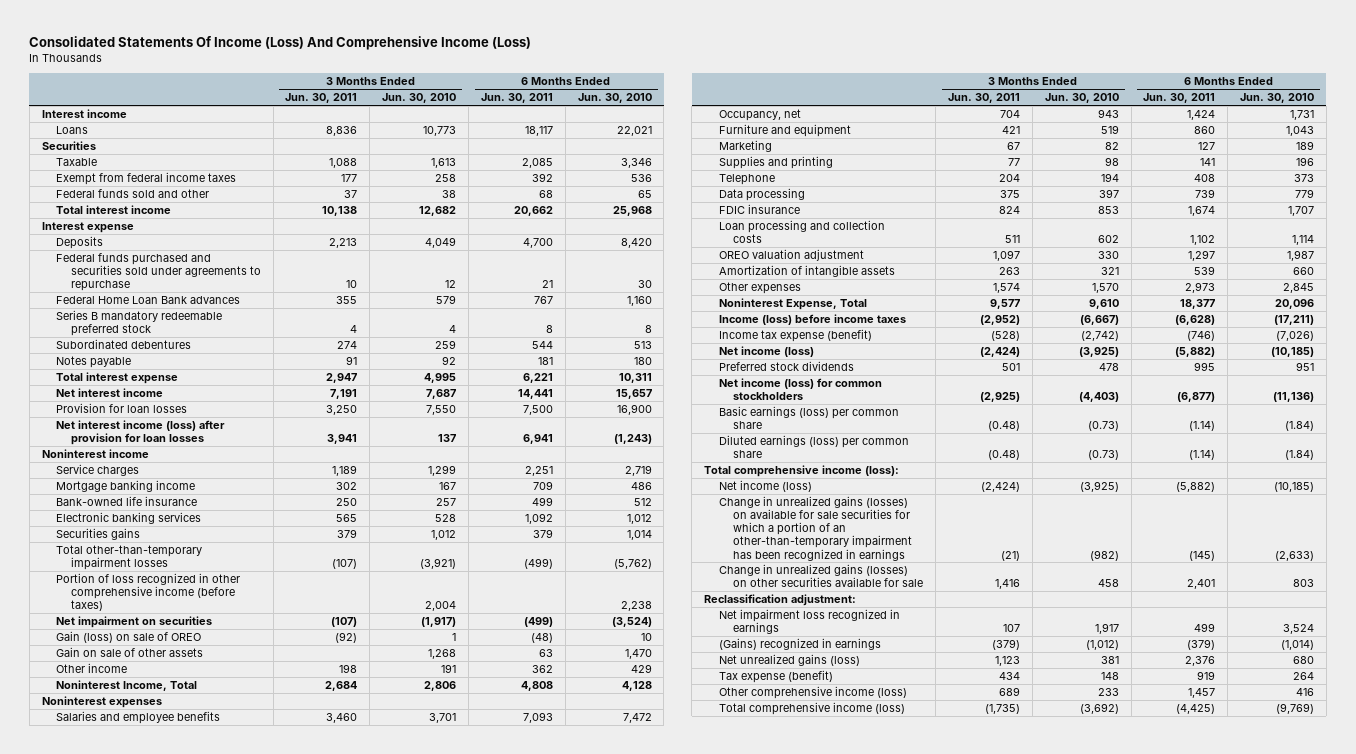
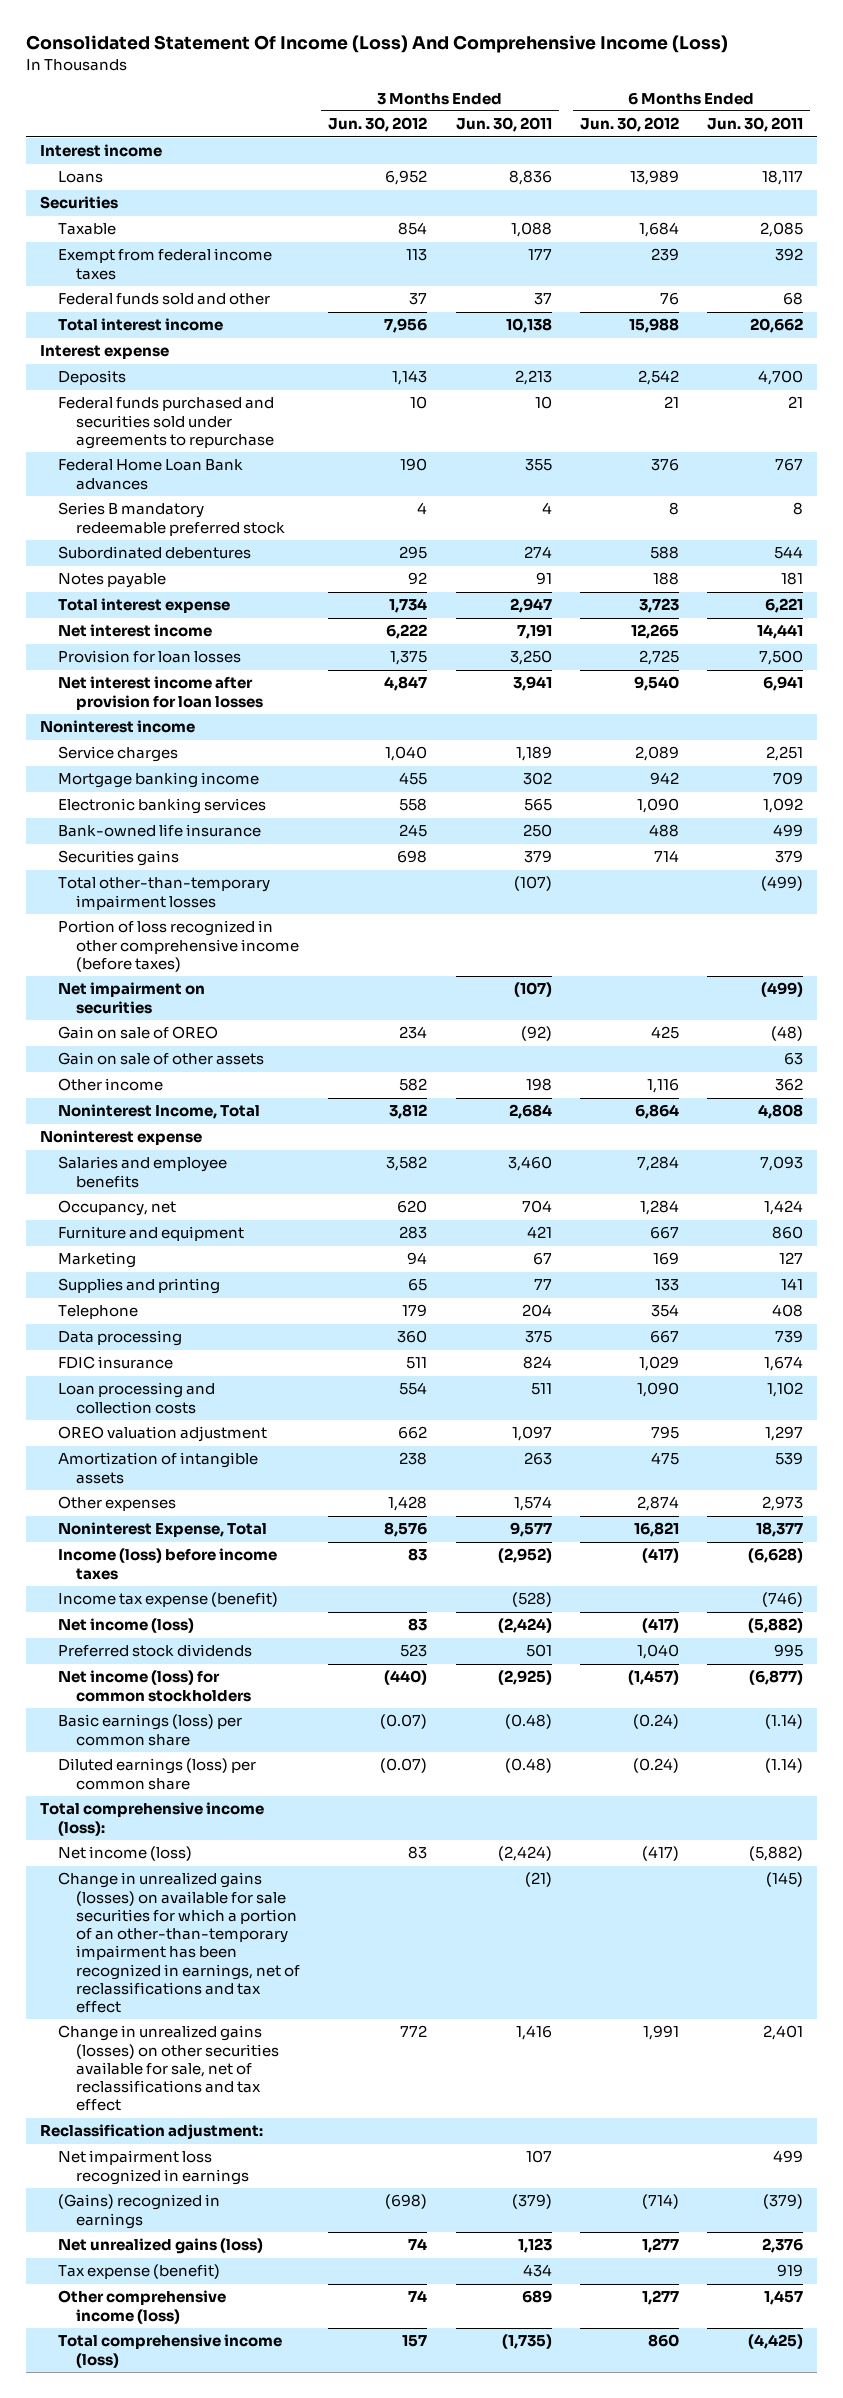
- Consolidated Statements Of Income (Loss) And Comprehensive Income (Loss)
+ Consolidated Statement Of Income (Loss) And Comprehensive Income (Loss)
- | 3 Months Ended Jun. 30, 2011 | 3 Months Ended Jun. 30, 2010 | 6 Months Ended Jun. 30, 2011 | 6 Months Ended Jun. 30, 2010
+ | 3 Months Ended Jun. 30, 2012 | 3 Months Ended Jun. 30, 2011 | 6 Months Ended Jun. 30, 2012 | 6 Months Ended Jun. 30, 2011
- Net interest income (loss) after provision for loan losses | 3,941 | 137 | 6,941 | (1,243)
+ Net interest income after provision for loan losses | 4,847 | 3,941 | 9,540 | 6,941
moved down: Bank-owned life insurance | 245 | 250 | 488 | 499
- Gain (loss) on sale of OREO | (92) | 1 | (48) | 10
+ Gain on sale of OREO | 234 | (92) | 425 | (48)
- Noninterest expenses
+ Noninterest expense
- Change in unrealized gains (losses) on available for sale securities for which a portion of an other-than-temporary impairment has been recognized in earnings | (21) | (982) | (145) | (2,633)
- Change in unrealized gains (losses) on other securities available for sale | 1,416 | 458 | 2,401 | 803
+ Change in unrealized gains (losses) on available for sale securities for which a portion of an other-than-temporary impairment has been recognized in earnings, net of reclassifications and tax effect | | (21) | | (145)
+ Change in unrealized gains (losses) on other securities available for sale, net of reclassifications and tax effect | 772 | 1,416 | 1,991 | 2,401

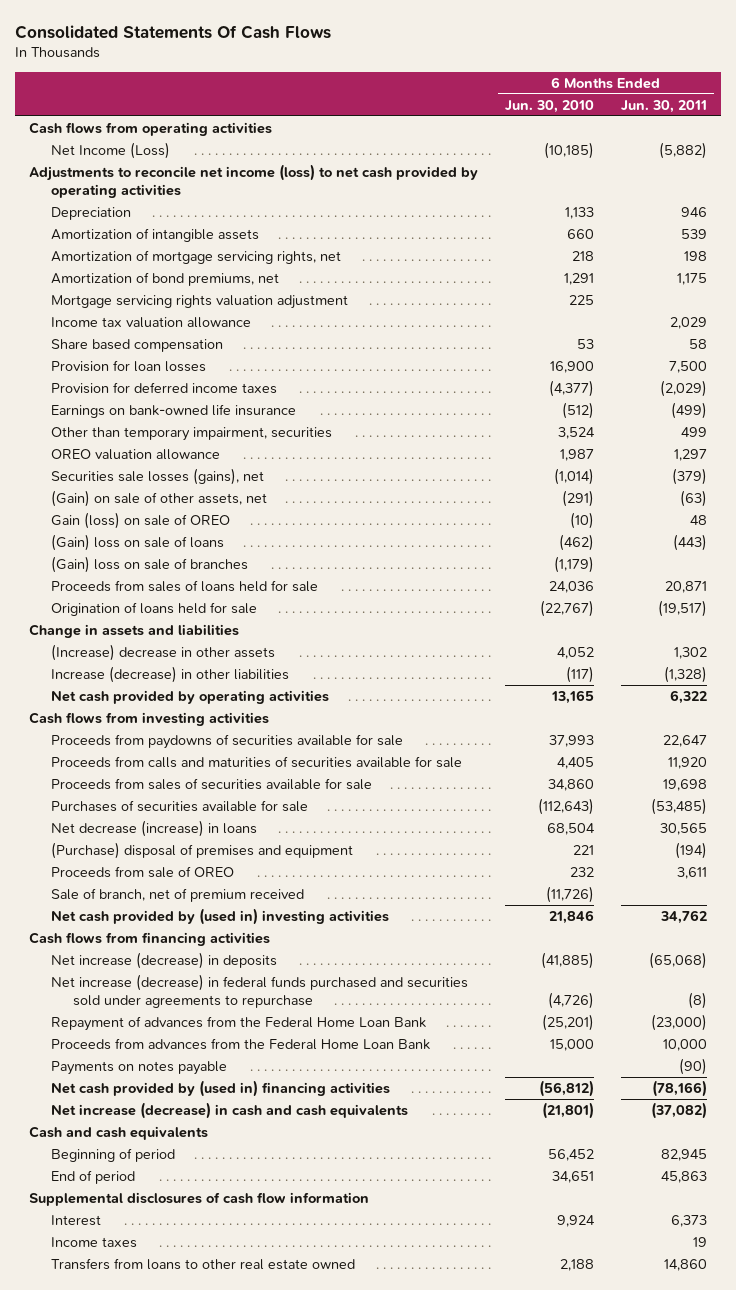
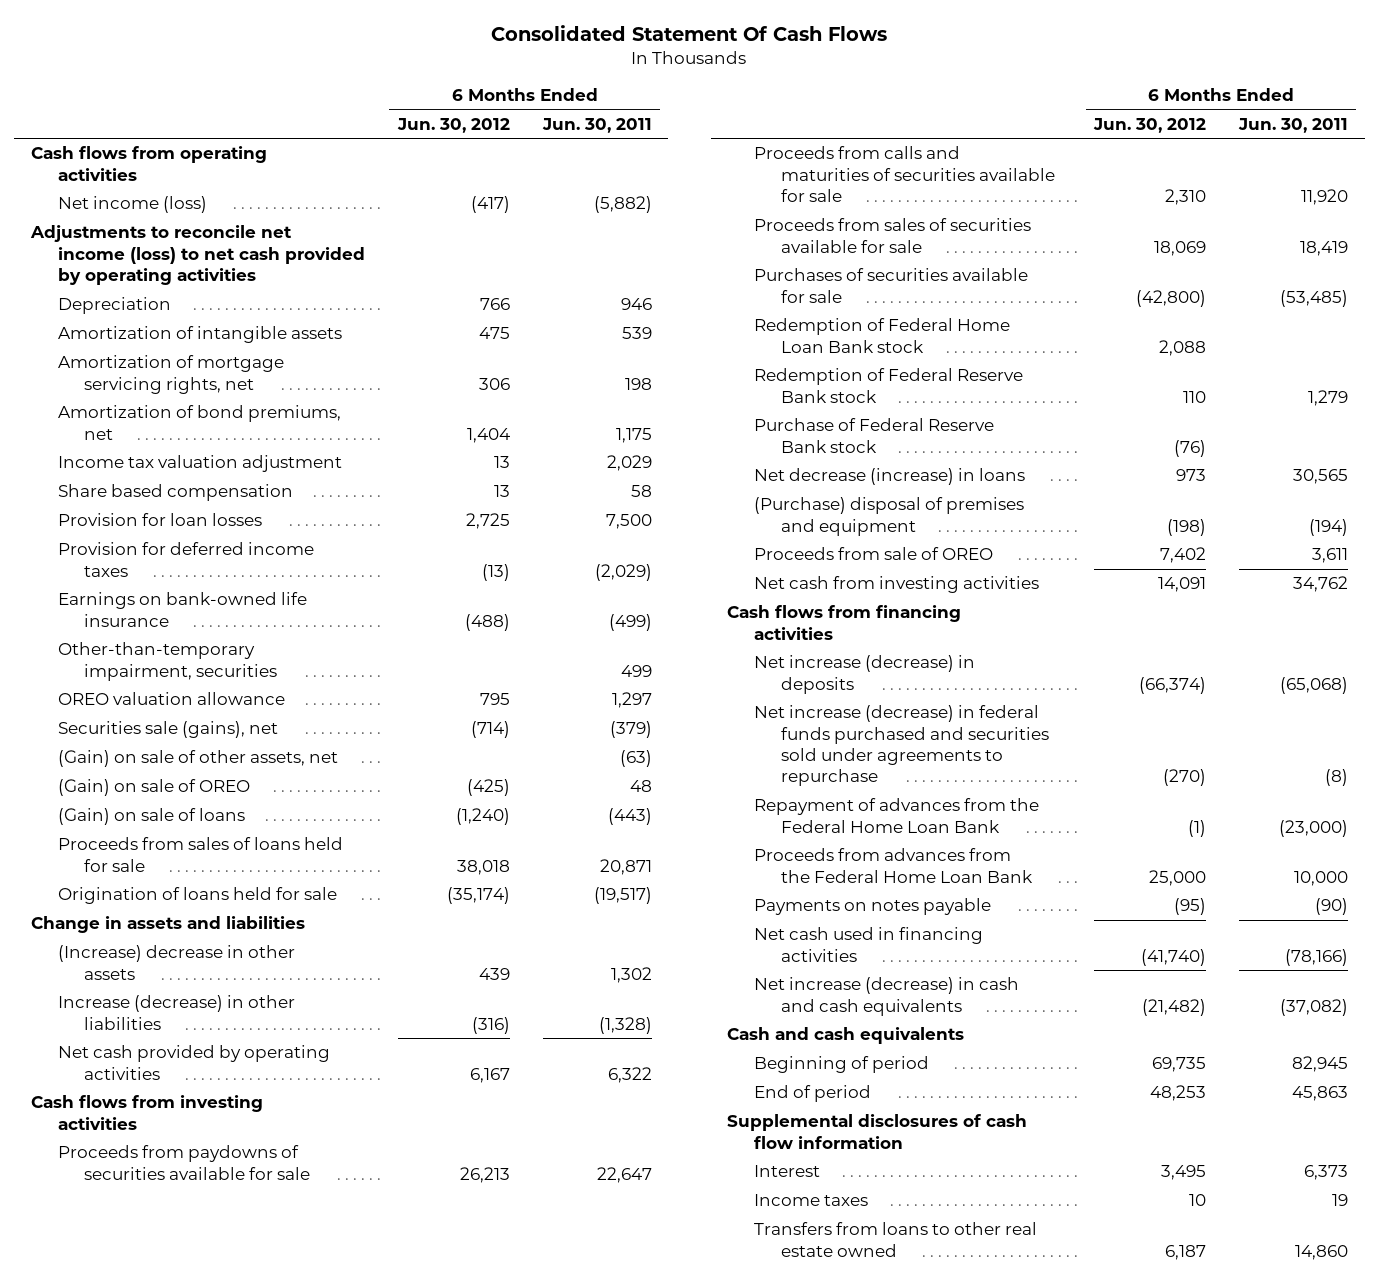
- Consolidated Statements Of Cash Flows
+ Consolidated Statement Of Cash Flows
- | 6 Months Ended Jun. 30, 2010 | 6 Months Ended Jun. 30, 2011
+ | 6 Months Ended Jun. 30, 2012 | 6 Months Ended Jun. 30, 2011
- Net Income (Loss) | (10,185) | (5,882)
+ Net income (loss) | (417) | (5,882)
- Mortgage servicing rights valuation adjustment | 225 |
- Income tax valuation allowance | | 2,029
+ Income tax valuation adjustment | 13 | 2,029
- Other than temporary impairment, securities | 3,524 | 499
+ Other-than-temporary impairment, securities | | 499
- Securities sale losses (gains), net | (1,014) | (379)
+ Securities sale (gains), net | (714) | (379)
- Gain (loss) on sale of OREO | (10) | 48
- (Gain) loss on sale of loans | (462) | (443)
- (Gain) loss on sale of branches | (1,179) |
+ (Gain) on sale of OREO | (425) | 48
+ (Gain) on sale of loans | (1,240) | (443)
- Proceeds from sales of securities available for sale | 34,860 | 19,698
+ Proceeds from sales of securities available for sale | 18,069 | 18,419
+ Redemption of Federal Home Loan Bank stock | 2,088 |
+ Redemption of Federal Reserve Bank stock | 110 | 1,279
+ Purchase of Federal Reserve Bank stock | (76) |
- Sale of branch, net of premium received | (11,726) |
- Net cash provided by (used in) investing activities | 21,846 | 34,762
+ Net cash from investing activities | 14,091 | 34,762
- Net cash provided by (used in) financing activities | (56,812) | (78,166)
+ Net cash used in financing activities | (41,740) | (78,166)

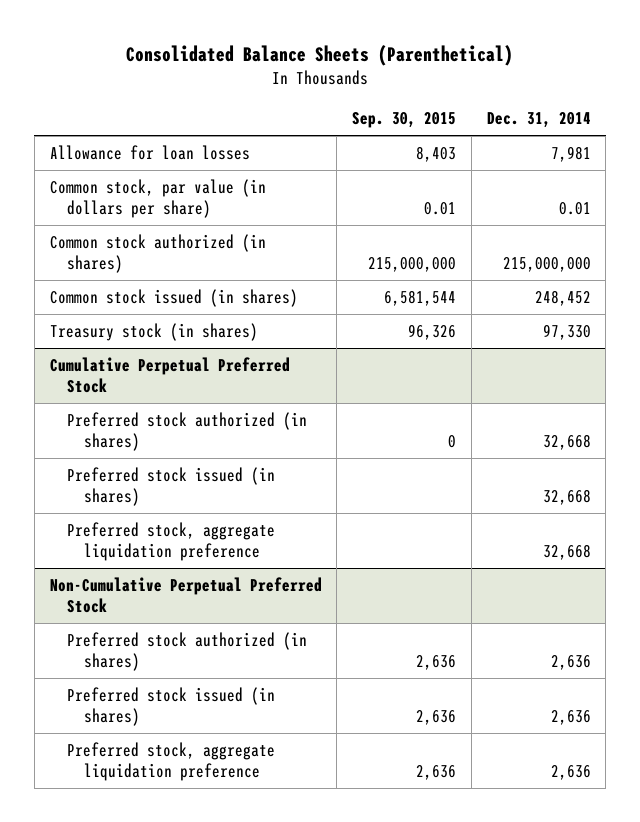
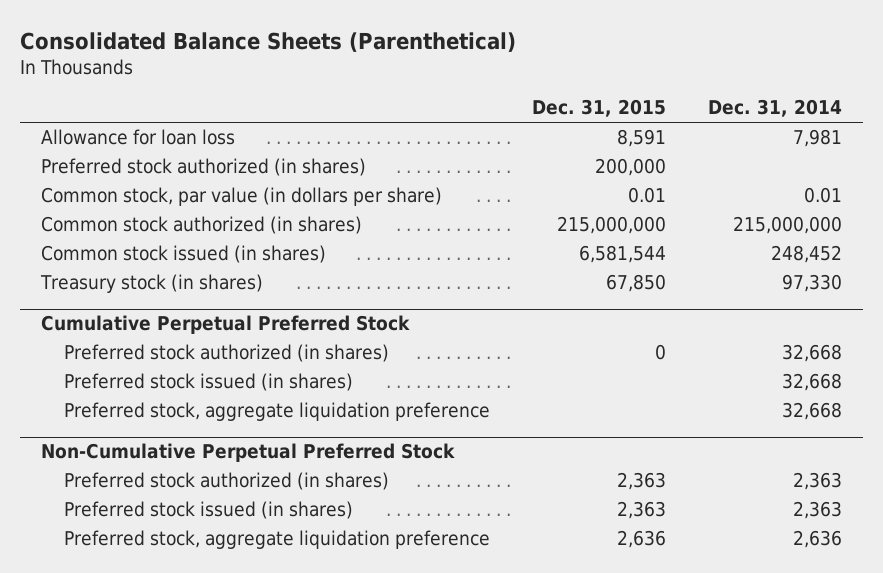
- | Sep. 30, 2015 | Dec. 31, 2014
+ | Dec. 31, 2015 | Dec. 31, 2014
- Allowance for loan losses | 8,403 | 7,981
+ Allowance for loan loss | 8,591 | 7,981
+ Preferred stock authorized (in shares) | 200,000 |
@ Non-Cumulative Perpetual Preferred Stock
- Preferred stock authorized (in shares) | 2,636 | 2,636
- Preferred stock issued (in shares) | 2,636 | 2,636
+ Preferred stock authorized (in shares) | 2,363 | 2,363
+ Preferred stock issued (in shares) | 2,363 | 2,363

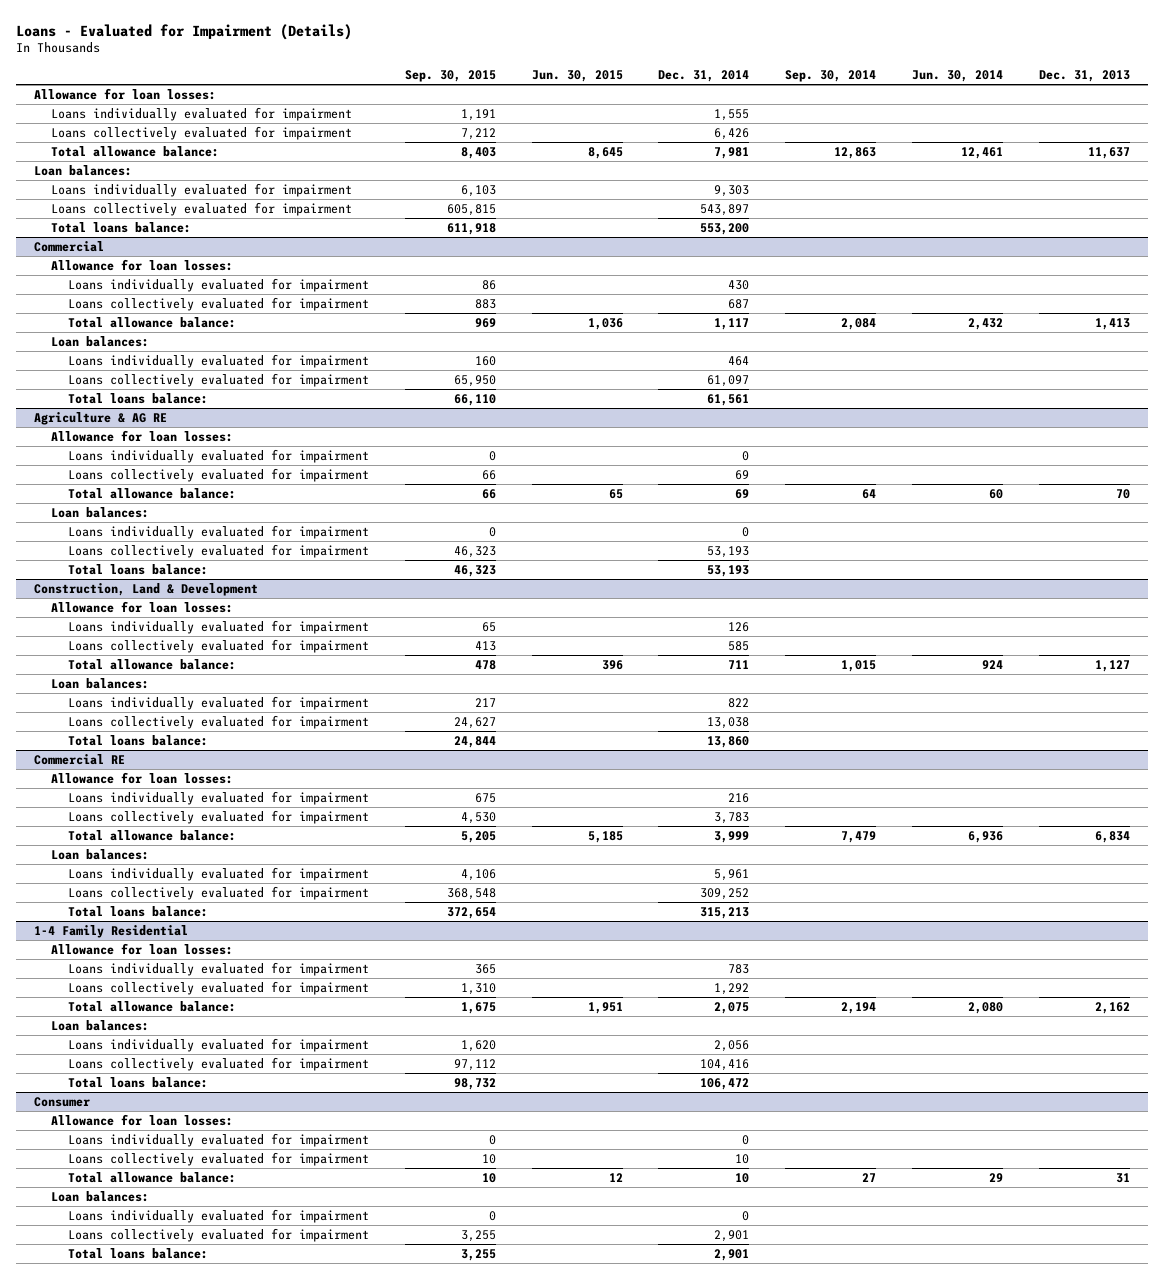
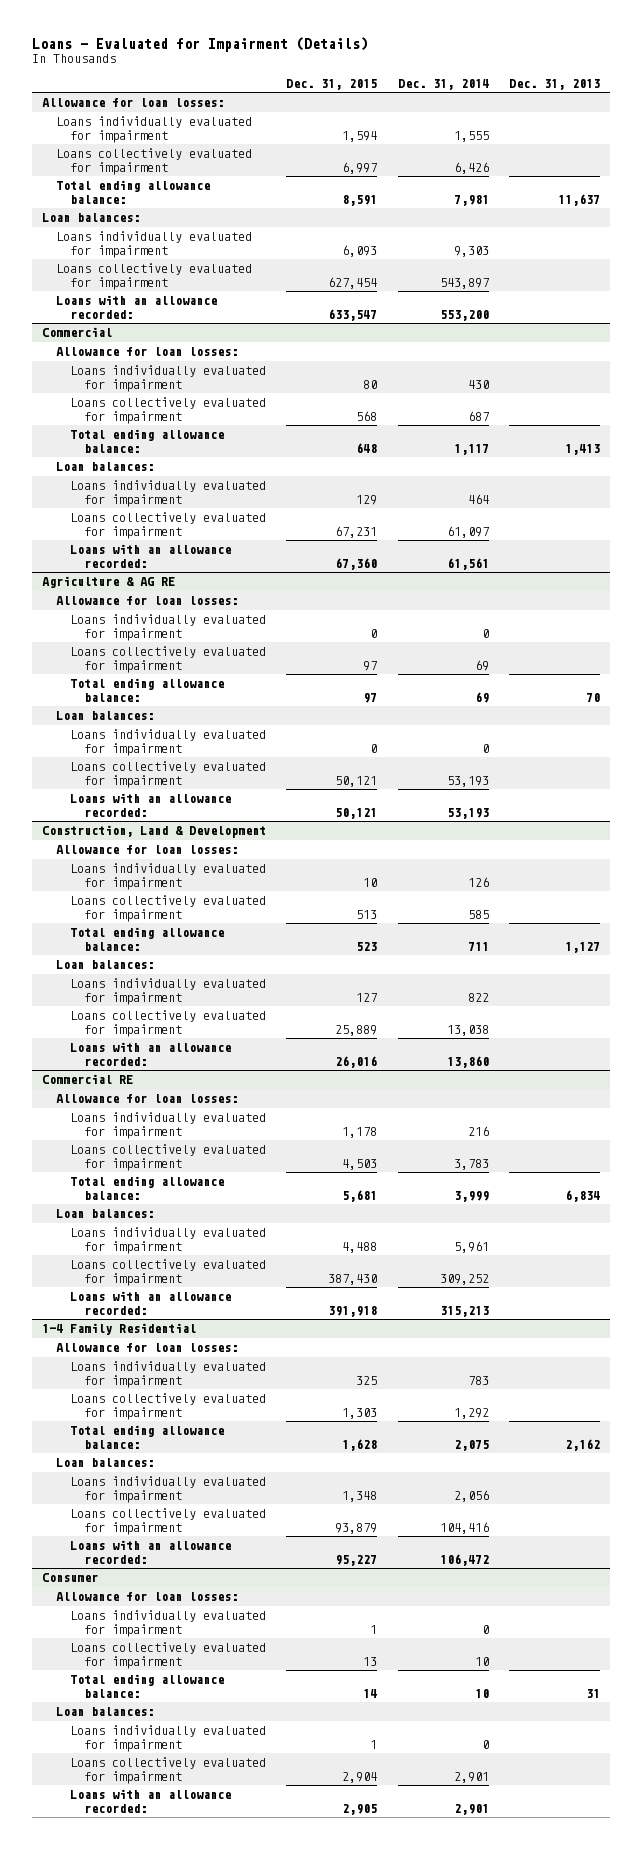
- | Sep. 30, 2015 | Jun. 30, 2015 | Dec. 31, 2014 | Sep. 30, 2014 | Jun. 30, 2014 | Dec. 31, 2013
+ | Dec. 31, 2015 | Dec. 31, 2014 | Dec. 31, 2013
- Total allowance balance: | 8,403 | 8,645 | 7,981 | 12,863 | 12,461 | 11,637
+ Total ending allowance balance: | 8,591 | 7,981 | 11,637
- Total loans balance: | 611,918 | | 553,200 | | |
+ Loans with an allowance recorded: | 633,547 | 553,200 |
@ Commercial
- Total allowance balance: | 969 | 1,036 | 1,117 | 2,084 | 2,432 | 1,413
+ Total ending allowance balance: | 648 | 1,117 | 1,413
- Total loans balance: | 66,110 | | 61,561 | | |
+ Loans with an allowance recorded: | 67,360 | 61,561 |
@ Agriculture & AG RE
- Total allowance balance: | 66 | 65 | 69 | 64 | 60 | 70
+ Total ending allowance balance: | 97 | 69 | 70
- Total loans balance: | 46,323 | | 53,193 | | |
+ Loans with an allowance recorded: | 50,121 | 53,193 |
@ Construction, Land & Development
- Total allowance balance: | 478 | 396 | 711 | 1,015 | 924 | 1,127
+ Total ending allowance balance: | 523 | 711 | 1,127
- Total loans balance: | 24,844 | | 13,860 | | |
+ Loans with an allowance recorded: | 26,016 | 13,860 |
@ Commercial RE
- Total allowance balance: | 5,205 | 5,185 | 3,999 | 7,479 | 6,936 | 6,834
+ Total ending allowance balance: | 5,681 | 3,999 | 6,834
- Total loans balance: | 372,654 | | 315,213 | | |
+ Loans with an allowance recorded: | 391,918 | 315,213 |
@ 1-4 Family Residential
- Total allowance balance: | 1,675 | 1,951 | 2,075 | 2,194 | 2,080 | 2,162
+ Total ending allowance balance: | 1,628 | 2,075 | 2,162
- Total loans balance: | 98,732 | | 106,472 | | |
+ Loans with an allowance recorded: | 95,227 | 106,472 |
@ Consumer
- Total allowance balance: | 10 | 12 | 10 | 27 | 29 | 31
+ Total ending allowance balance: | 14 | 10 | 31
- Total loans balance: | 3,255 | | 2,901 | | |
+ Loans with an allowance recorded: | 2,905 | 2,901 |

